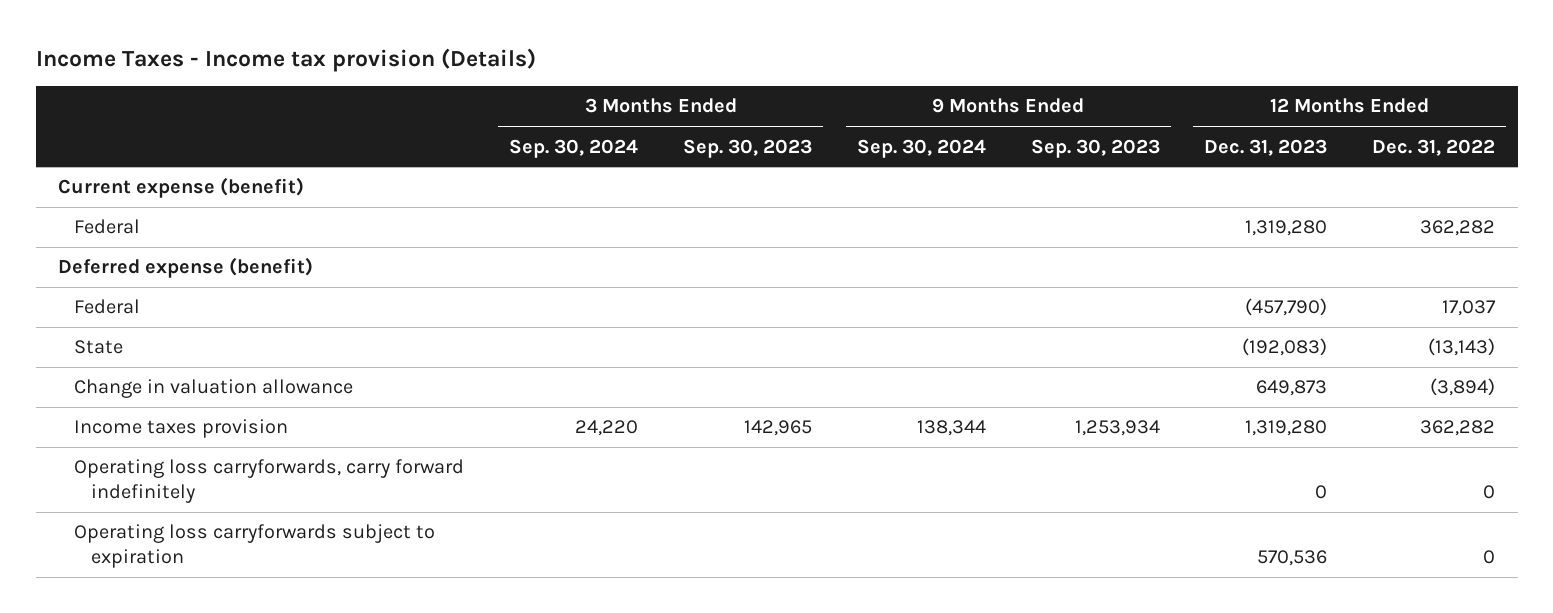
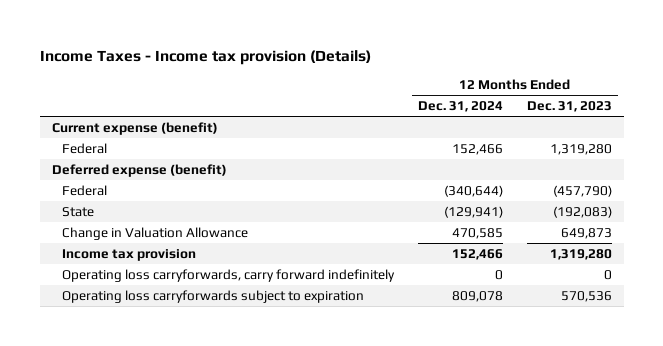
- | 3 Months Ended Sep. 30, 2024 | 3 Months Ended Sep. 30, 2023 | 9 Months Ended Sep. 30, 2024 | 9 Months Ended Sep. 30, 2023 | 12 Months Ended Dec. 31, 2023 | 12 Months Ended Dec. 31, 2022
+ | 12 Months Ended Dec. 31, 2024 | 12 Months Ended Dec. 31, 2023
- Change in valuation allowance | | | | | 649,873 | (3,894)
- Income taxes provision | 24,220 | 142,965 | 138,344 | 1,253,934 | 1,319,280 | 362,282
+ Change in Valuation Allowance | 470,585 | 649,873
+ Income tax provision | 152,466 | 1,319,280

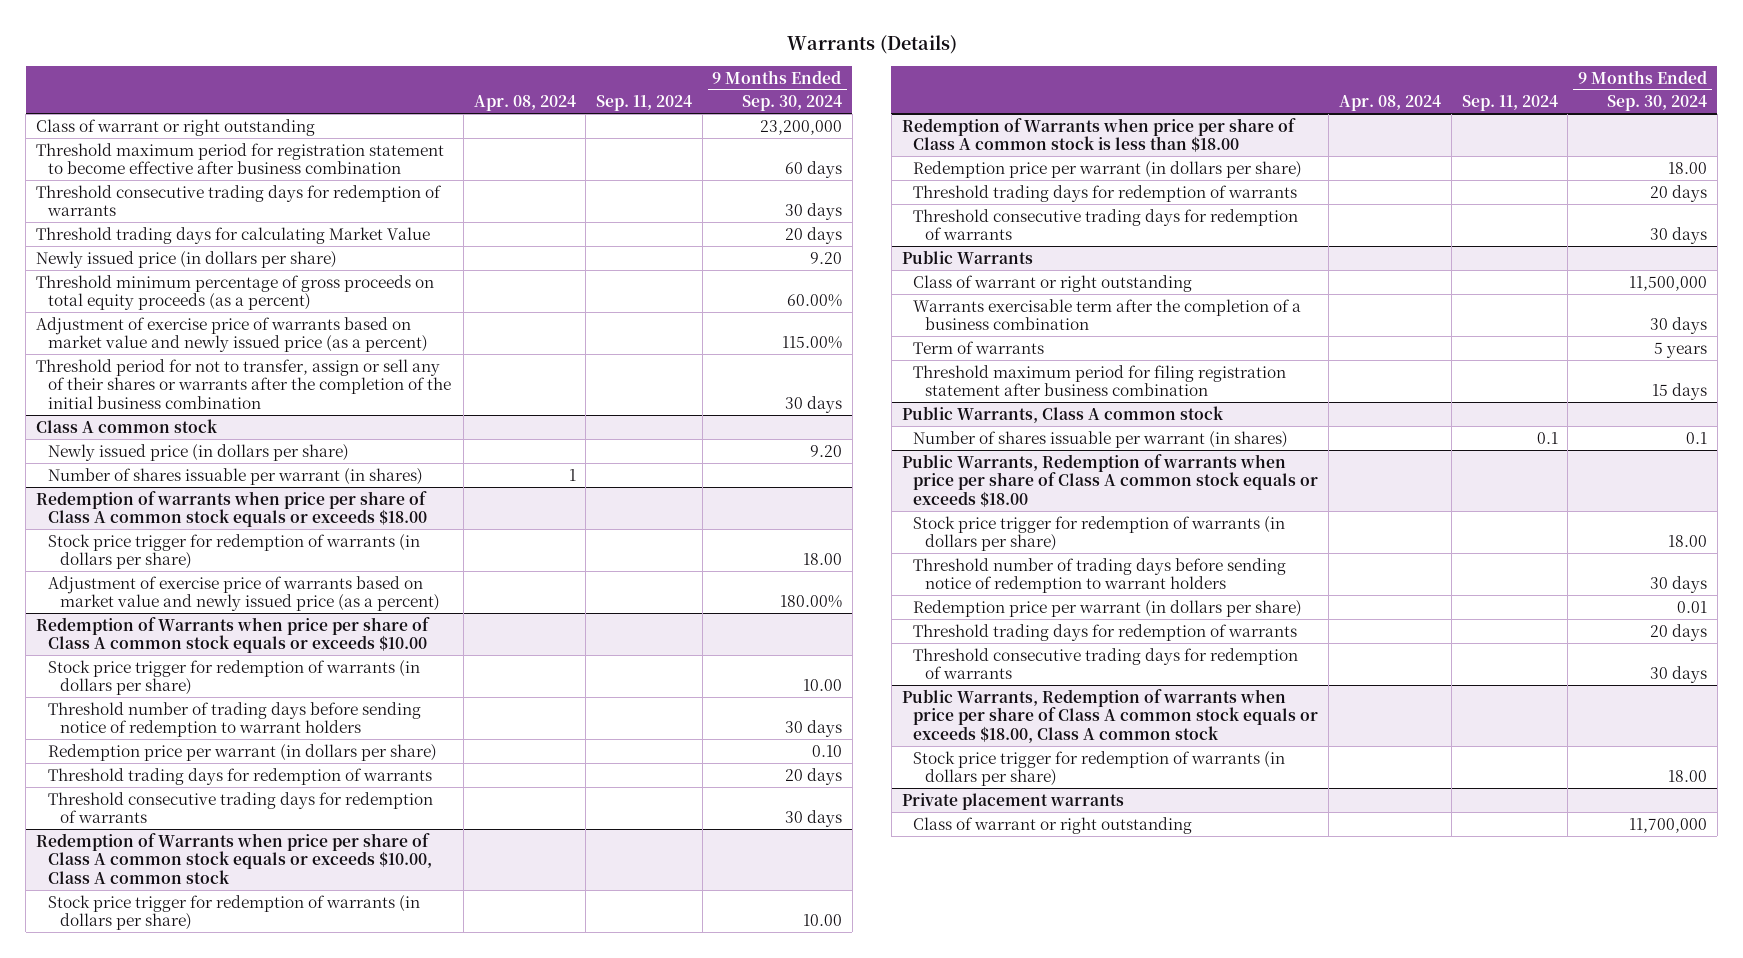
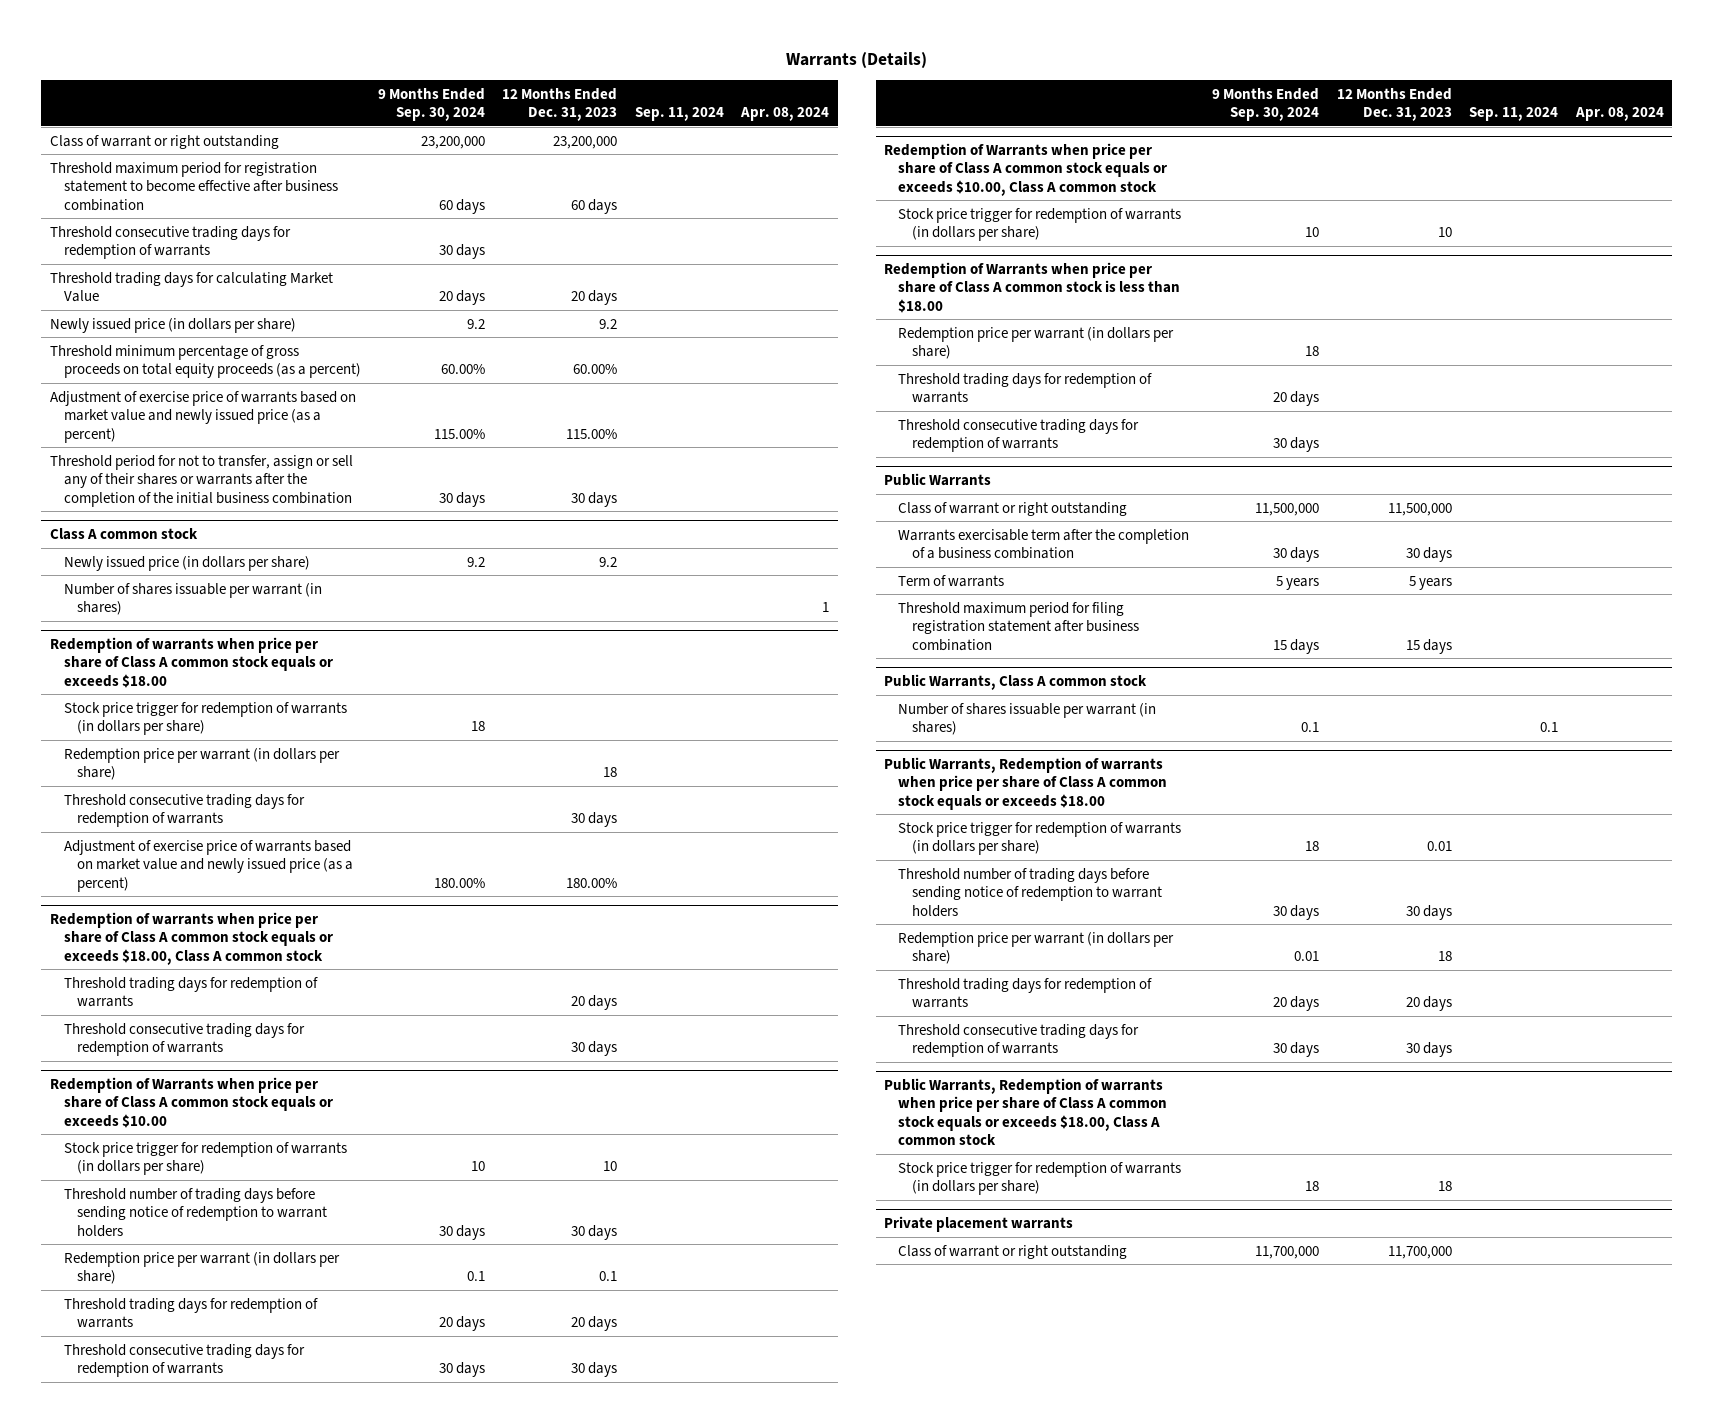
- | Apr. 08, 2024 | Sep. 11, 2024 | 9 Months Ended Sep. 30, 2024
+ | 9 Months Ended Sep. 30, 2024 | 12 Months Ended Dec. 31, 2023 | Sep. 11, 2024 | Apr. 08, 2024
- Newly issued price (in dollars per share) | | | 9.20
+ Newly issued price (in dollars per share) | 9.2 | 9.2 | |
@ Class A common stock
- Newly issued price (in dollars per share) | | | 9.20
+ Newly issued price (in dollars per share) | 9.2 | 9.2 | |
@ Redemption of warrants when price per share of Class A common stock equals or exceeds $18.00
- Stock price trigger for redemption of warrants (in dollars per share) | | | 18.00
+ Stock price trigger for redemption of warrants (in dollars per share) | 18 | | |
+ Redemption price per warrant (in dollars per share) | | 18 | |
+ Threshold consecutive trading days for redemption of warrants | | 30 days | |
+ Redemption of warrants when price per share of Class A common stock equals or exceeds $18.00, Class A common stock
+ Threshold trading days for redemption of warrants | | 20 days | |
+ Threshold consecutive trading days for redemption of warrants | | 30 days | |
@ Redemption of Warrants when price per share of Class A common stock equals or exceeds $10.00
- Stock price trigger for redemption of warrants (in dollars per share) | | | 10.00
+ Stock price trigger for redemption of warrants (in dollars per share) | 10 | 10 | |
- Redemption price per warrant (in dollars per share) | | | 0.10
+ Redemption price per warrant (in dollars per share) | 0.1 | 0.1 | |
@ Redemption of Warrants when price per share of Class A common stock equals or exceeds $10.00, Class A common stock
- Stock price trigger for redemption of warrants (in dollars per share) | | | 10.00
+ Stock price trigger for redemption of warrants (in dollars per share) | 10 | 10 | |
@ Redemption of Warrants when price per share of Class A common stock is less than $18.00
- Redemption price per warrant (in dollars per share) | | | 18.00
+ Redemption price per warrant (in dollars per share) | 18 | | |
@ Public Warrants, Redemption of warrants when price per share of Class A common stock equals or exceeds $18.00
- Stock price trigger for redemption of warrants (in dollars per share) | | | 18.00
+ Stock price trigger for redemption of warrants (in dollars per share) | 18 | 0.01 | |
@ Public Warrants, Redemption of warrants when price per share of Class A common stock equals or exceeds $18.00, Class A common stock
- Stock price trigger for redemption of warrants (in dollars per share) | | | 18.00
+ Stock price trigger for redemption of warrants (in dollars per share) | 18 | 18 | |

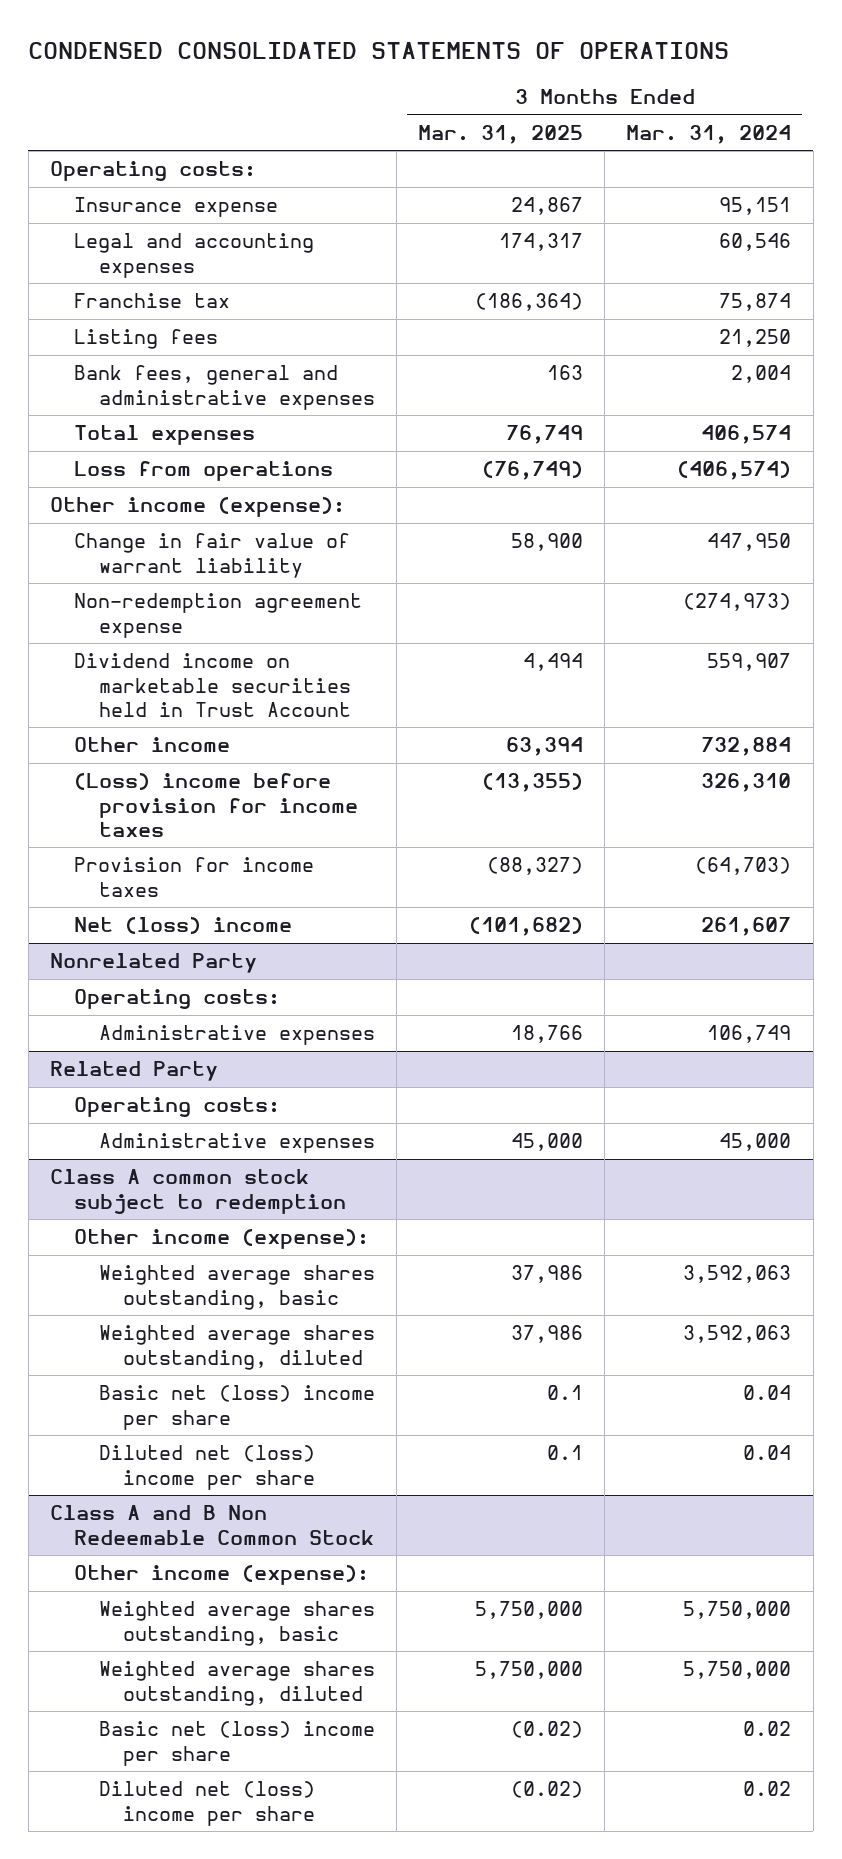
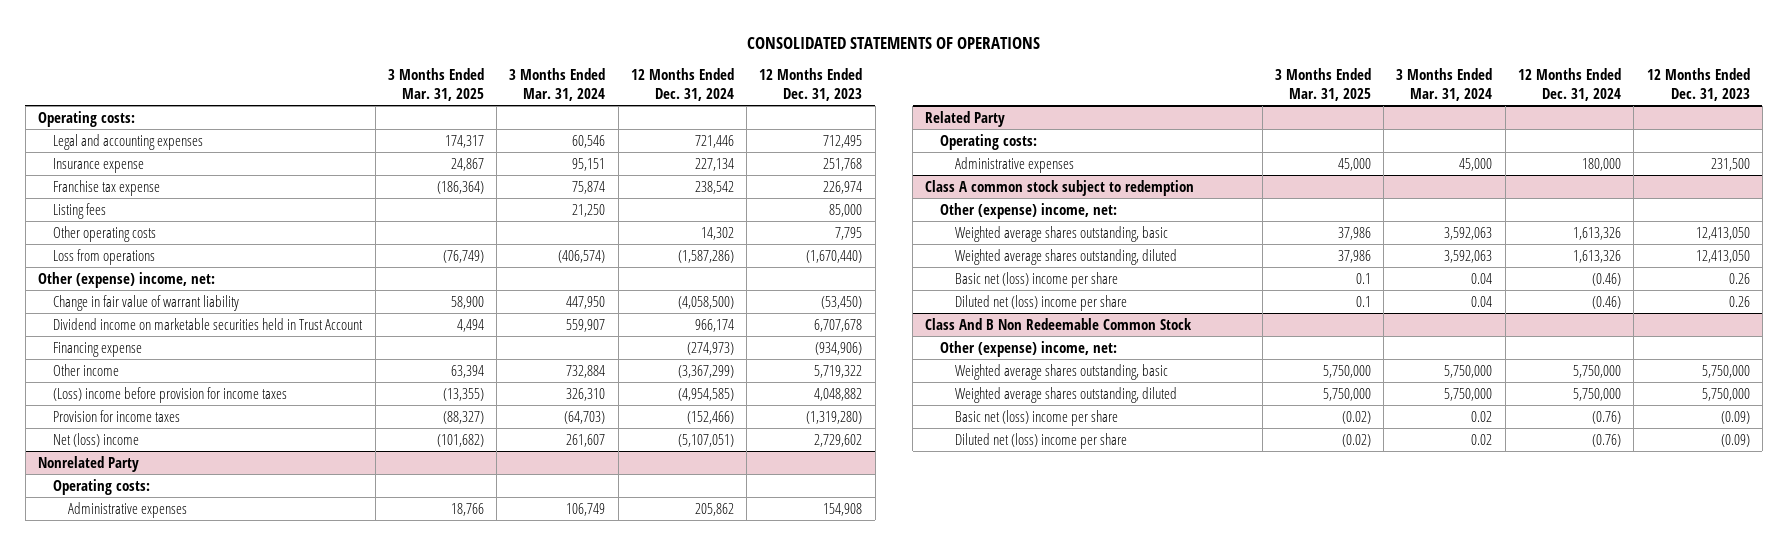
- CONDENSED CONSOLIDATED STATEMENTS OF OPERATIONS
+ CONSOLIDATED STATEMENTS OF OPERATIONS
- | 3 Months Ended Mar. 31, 2025 | 3 Months Ended Mar. 31, 2024
+ | 3 Months Ended Mar. 31, 2025 | 3 Months Ended Mar. 31, 2024 | 12 Months Ended Dec. 31, 2024 | 12 Months Ended Dec. 31, 2023
- Franchise tax | (186,364) | 75,874
moved down: Insurance expense | 24,867 | 95,151 | 227,134 | 251,768
+ Franchise tax expense | (186,364) | 75,874 | 238,542 | 226,974
- Bank fees, general and administrative expenses | 163 | 2,004
- Total expenses | 76,749 | 406,574
+ Other operating costs | | | 14,302 | 7,795
- Other income (expense):
+ Other (expense) income, net:
- Non-redemption agreement expense | | (274,973)
+ Financing expense | | | (274,973) | (934,906)
@ Class A common stock subject to redemption
- Other income (expense):
+ Other (expense) income, net:
- Class A and B Non Redeemable Common Stock
- Other income (expense):
+ Class And B Non Redeemable Common Stock
+ Other (expense) income, net:

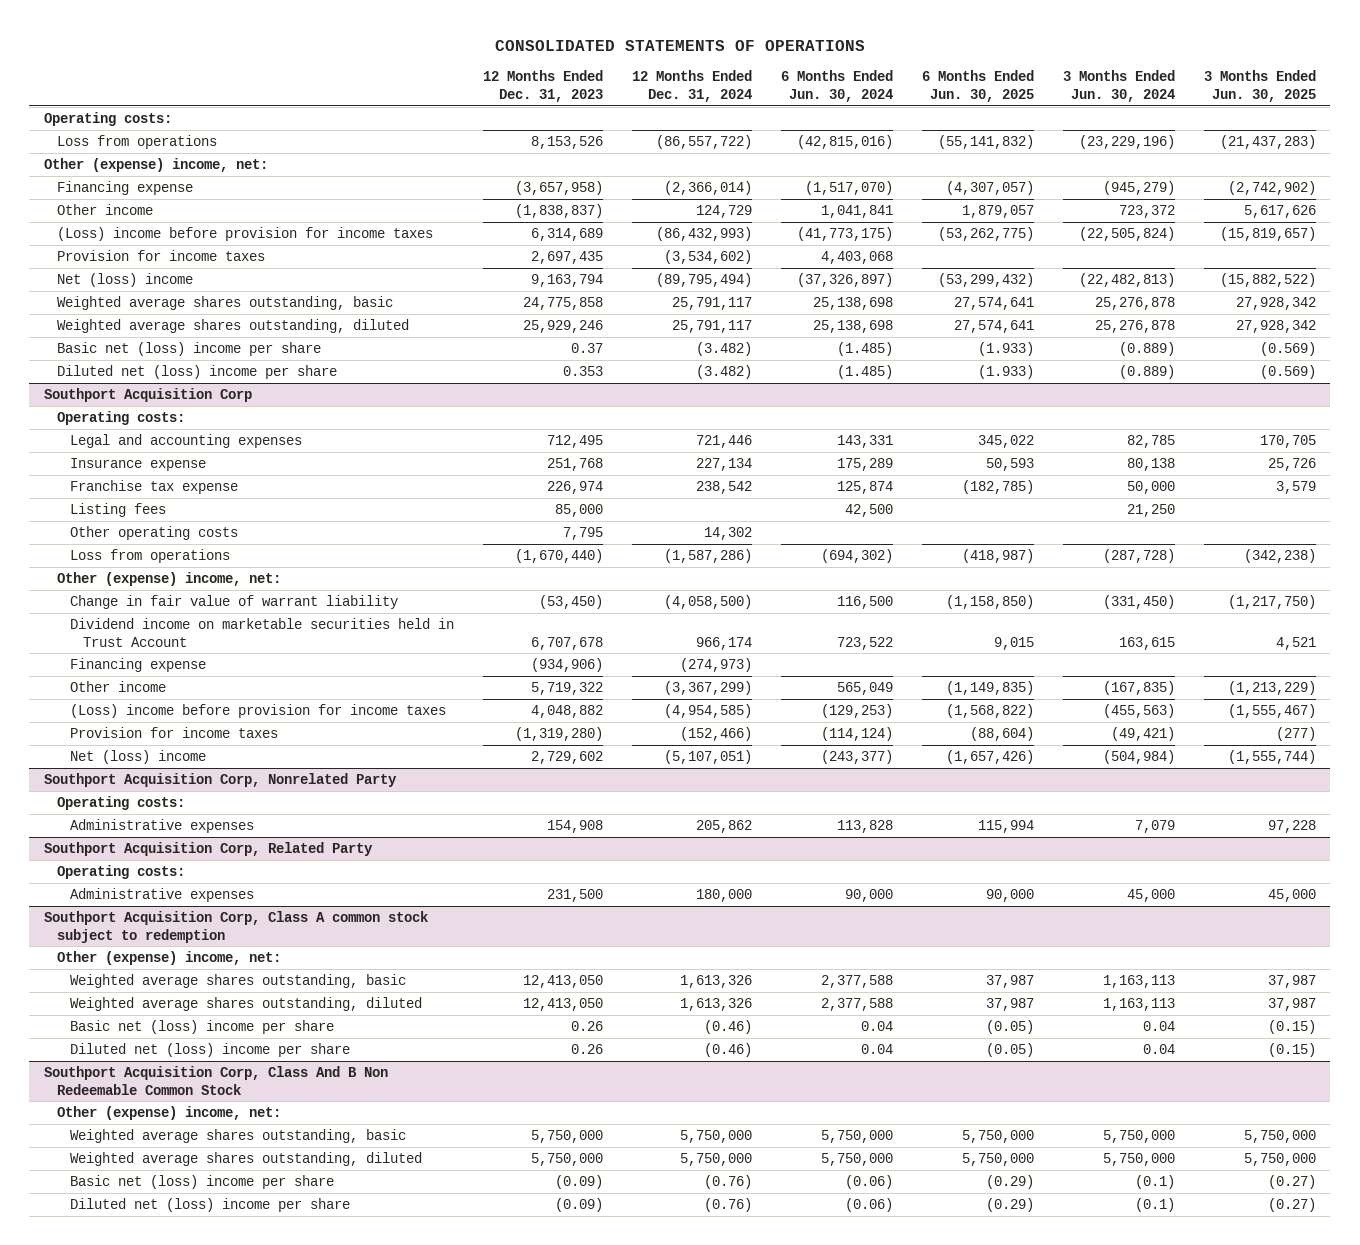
- | 3 Months Ended Mar. 31, 2025 | 3 Months Ended Mar. 31, 2024 | 12 Months Ended Dec. 31, 2024 | 12 Months Ended Dec. 31, 2023
+ | 12 Months Ended Dec. 31, 2023 | 12 Months Ended Dec. 31, 2024 | 6 Months Ended Jun. 30, 2024 | 6 Months Ended Jun. 30, 2025 | 3 Months Ended Jun. 30, 2024 | 3 Months Ended Jun. 30, 2025
+ Loss from operations | 8,153,526 | (86,557,722) | (42,815,016) | (55,141,832) | (23,229,196) | (21,437,283)
+ Other (expense) income, net:
+ Financing expense | (3,657,958) | (2,366,014) | (1,517,070) | (4,307,057) | (945,279) | (2,742,902)
+ Other income | (1,838,837) | 124,729 | 1,041,841 | 1,879,057 | 723,372 | 5,617,626
+ (Loss) income before provision for income taxes | 6,314,689 | (86,432,993) | (41,773,175) | (53,262,775) | (22,505,824) | (15,819,657)
+ Provision for income taxes | 2,697,435 | (3,534,602) | 4,403,068 | | |
+ Net (loss) income | 9,163,794 | (89,795,494) | (37,326,897) | (53,299,432) | (22,482,813) | (15,882,522)
+ Weighted average shares outstanding, basic | 24,775,858 | 25,791,117 | 25,138,698 | 27,574,641 | 25,276,878 | 27,928,342
+ Weighted average shares outstanding, diluted | 25,929,246 | 25,791,117 | 25,138,698 | 27,574,641 | 25,276,878 | 27,928,342
+ Basic net (loss) income per share | 0.37 | (3.482) | (1.485) | (1.933) | (0.889) | (0.569)
+ Diluted net (loss) income per share | 0.353 | (3.482) | (1.485) | (1.933) | (0.889) | (0.569)
+ Southport Acquisition Corp
+ Operating costs:
- Nonrelated Party
+ Southport Acquisition Corp, Nonrelated Party
- Related Party
+ Southport Acquisition Corp, Related Party
- Class A common stock subject to redemption
+ Southport Acquisition Corp, Class A common stock subject to redemption
- Class And B Non Redeemable Common Stock
+ Southport Acquisition Corp, Class And B Non Redeemable Common Stock

